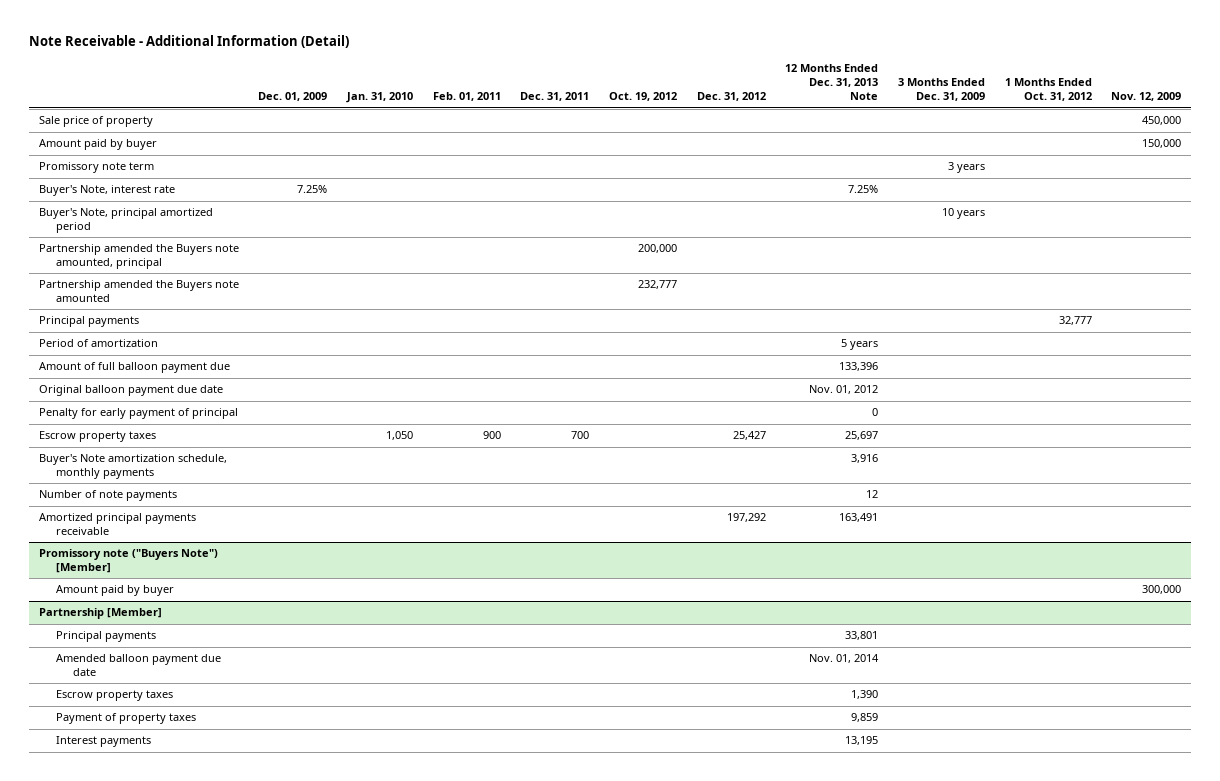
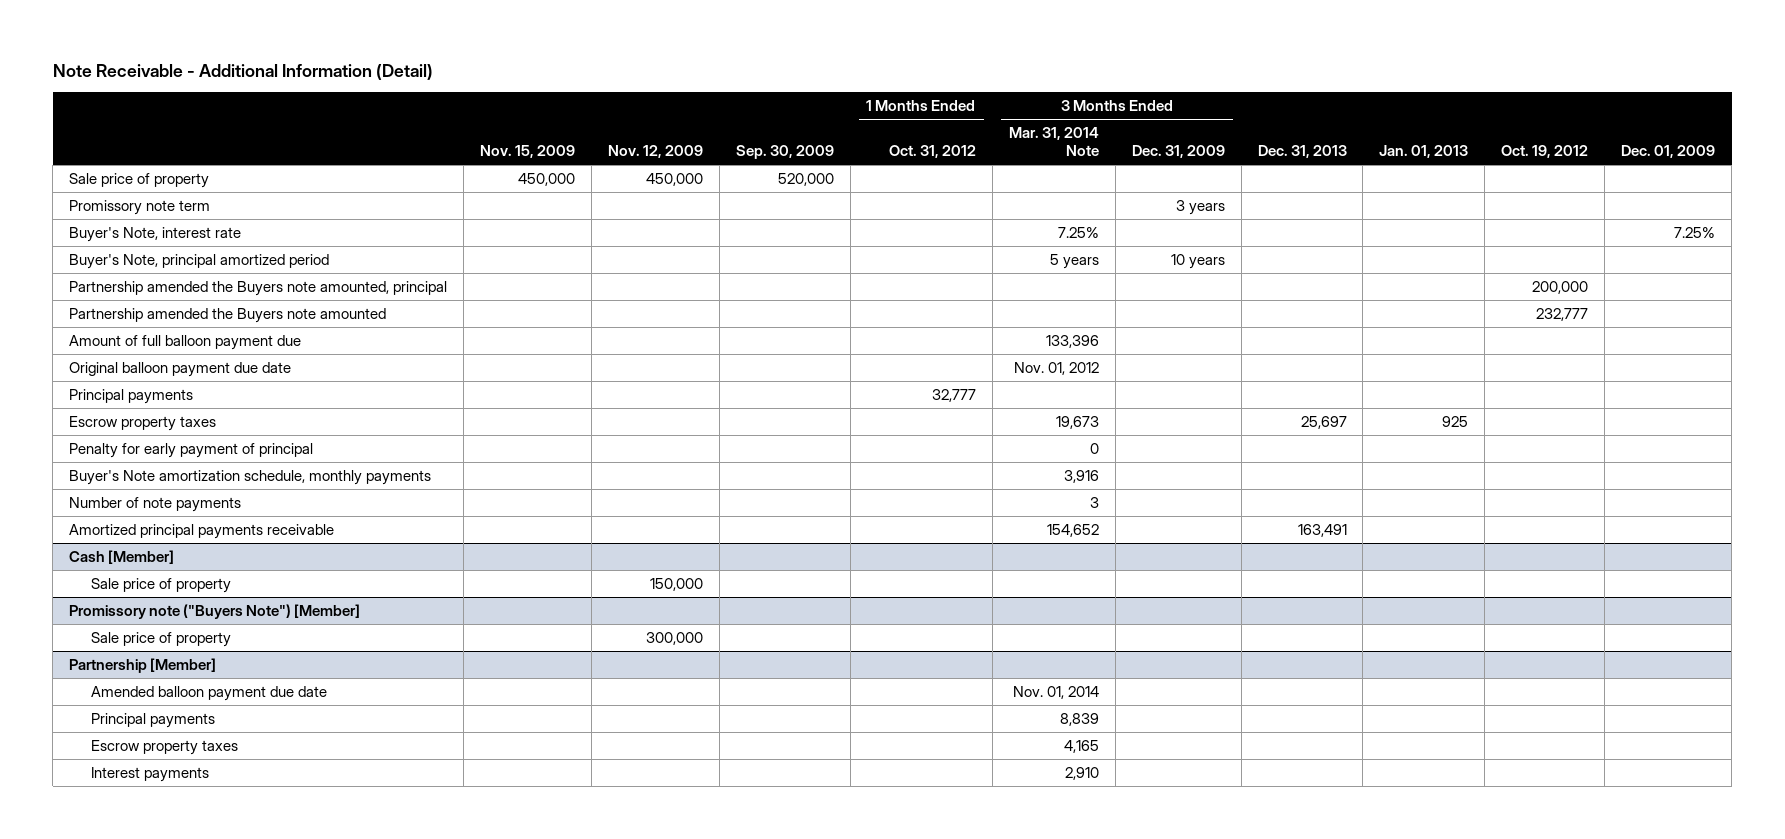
- | Dec. 01, 2009 | Jan. 31, 2010 | Feb. 01, 2011 | Dec. 31, 2011 | Oct. 19, 2012 | Dec. 31, 2012 | 12 Months Ended Dec. 31, 2013 Note | 3 Months Ended Dec. 31, 2009 | 1 Months Ended Oct. 31, 2012 | Nov. 12, 2009
+ | Nov. 15, 2009 | Nov. 12, 2009 | Sep. 30, 2009 | 1 Months Ended Oct. 31, 2012 | 3 Months Ended Mar. 31, 2014 Note | 3 Months Ended Dec. 31, 2009 | Dec. 31, 2013 | Jan. 01, 2013 | Oct. 19, 2012 | Dec. 01, 2009
- Amount paid by buyer | | | | | | | | | | 150,000
- Period of amortization | | | | | | | 5 years | | |
moved down: Principal payments | | | | 32,777 | | | | | |
moved down: Penalty for early payment of principal | | | | | 0 | | | | |
+ Cash [Member]
+ Sale price of property | | 150,000 | | | | | | | |
@ Promissory note ("Buyers Note") [Member]
- Amount paid by buyer | | | | | | | | | | 300,000
+ Sale price of property | | 300,000 | | | | | | | |
@ Partnership [Member]
moved down: Principal payments | | | | | 8,839 | | | | |
- Payment of property taxes | | | | | | | 9,859 | | |

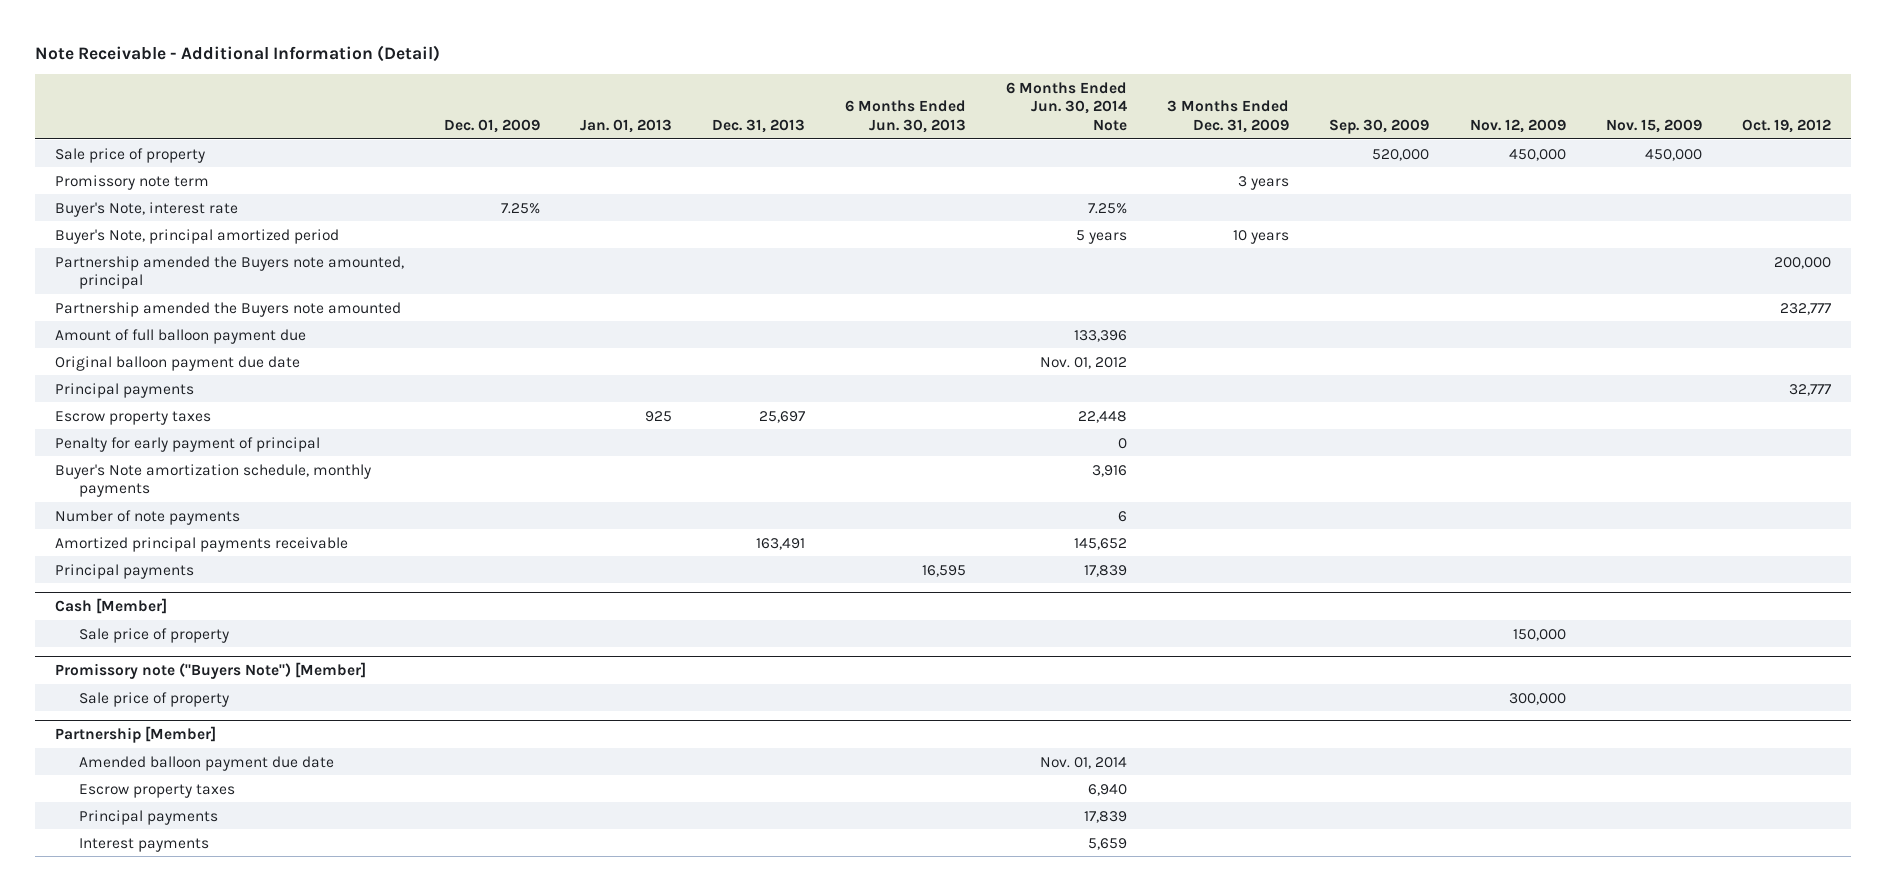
- | Nov. 15, 2009 | Nov. 12, 2009 | Sep. 30, 2009 | 1 Months Ended Oct. 31, 2012 | 3 Months Ended Mar. 31, 2014 Note | 3 Months Ended Dec. 31, 2009 | Dec. 31, 2013 | Jan. 01, 2013 | Oct. 19, 2012 | Dec. 01, 2009
+ | Dec. 01, 2009 | Jan. 01, 2013 | Dec. 31, 2013 | 6 Months Ended Jun. 30, 2013 | 6 Months Ended Jun. 30, 2014 Note | 3 Months Ended Dec. 31, 2009 | Sep. 30, 2009 | Nov. 12, 2009 | Nov. 15, 2009 | Oct. 19, 2012
+ Principal payments | | | | | | | | | | 32,777
moved down: Principal payments | | | | 16,595 | 17,839 | | | | |
@ Partnership [Member]
moved down: Principal payments | | | | | 17,839 | | | | |

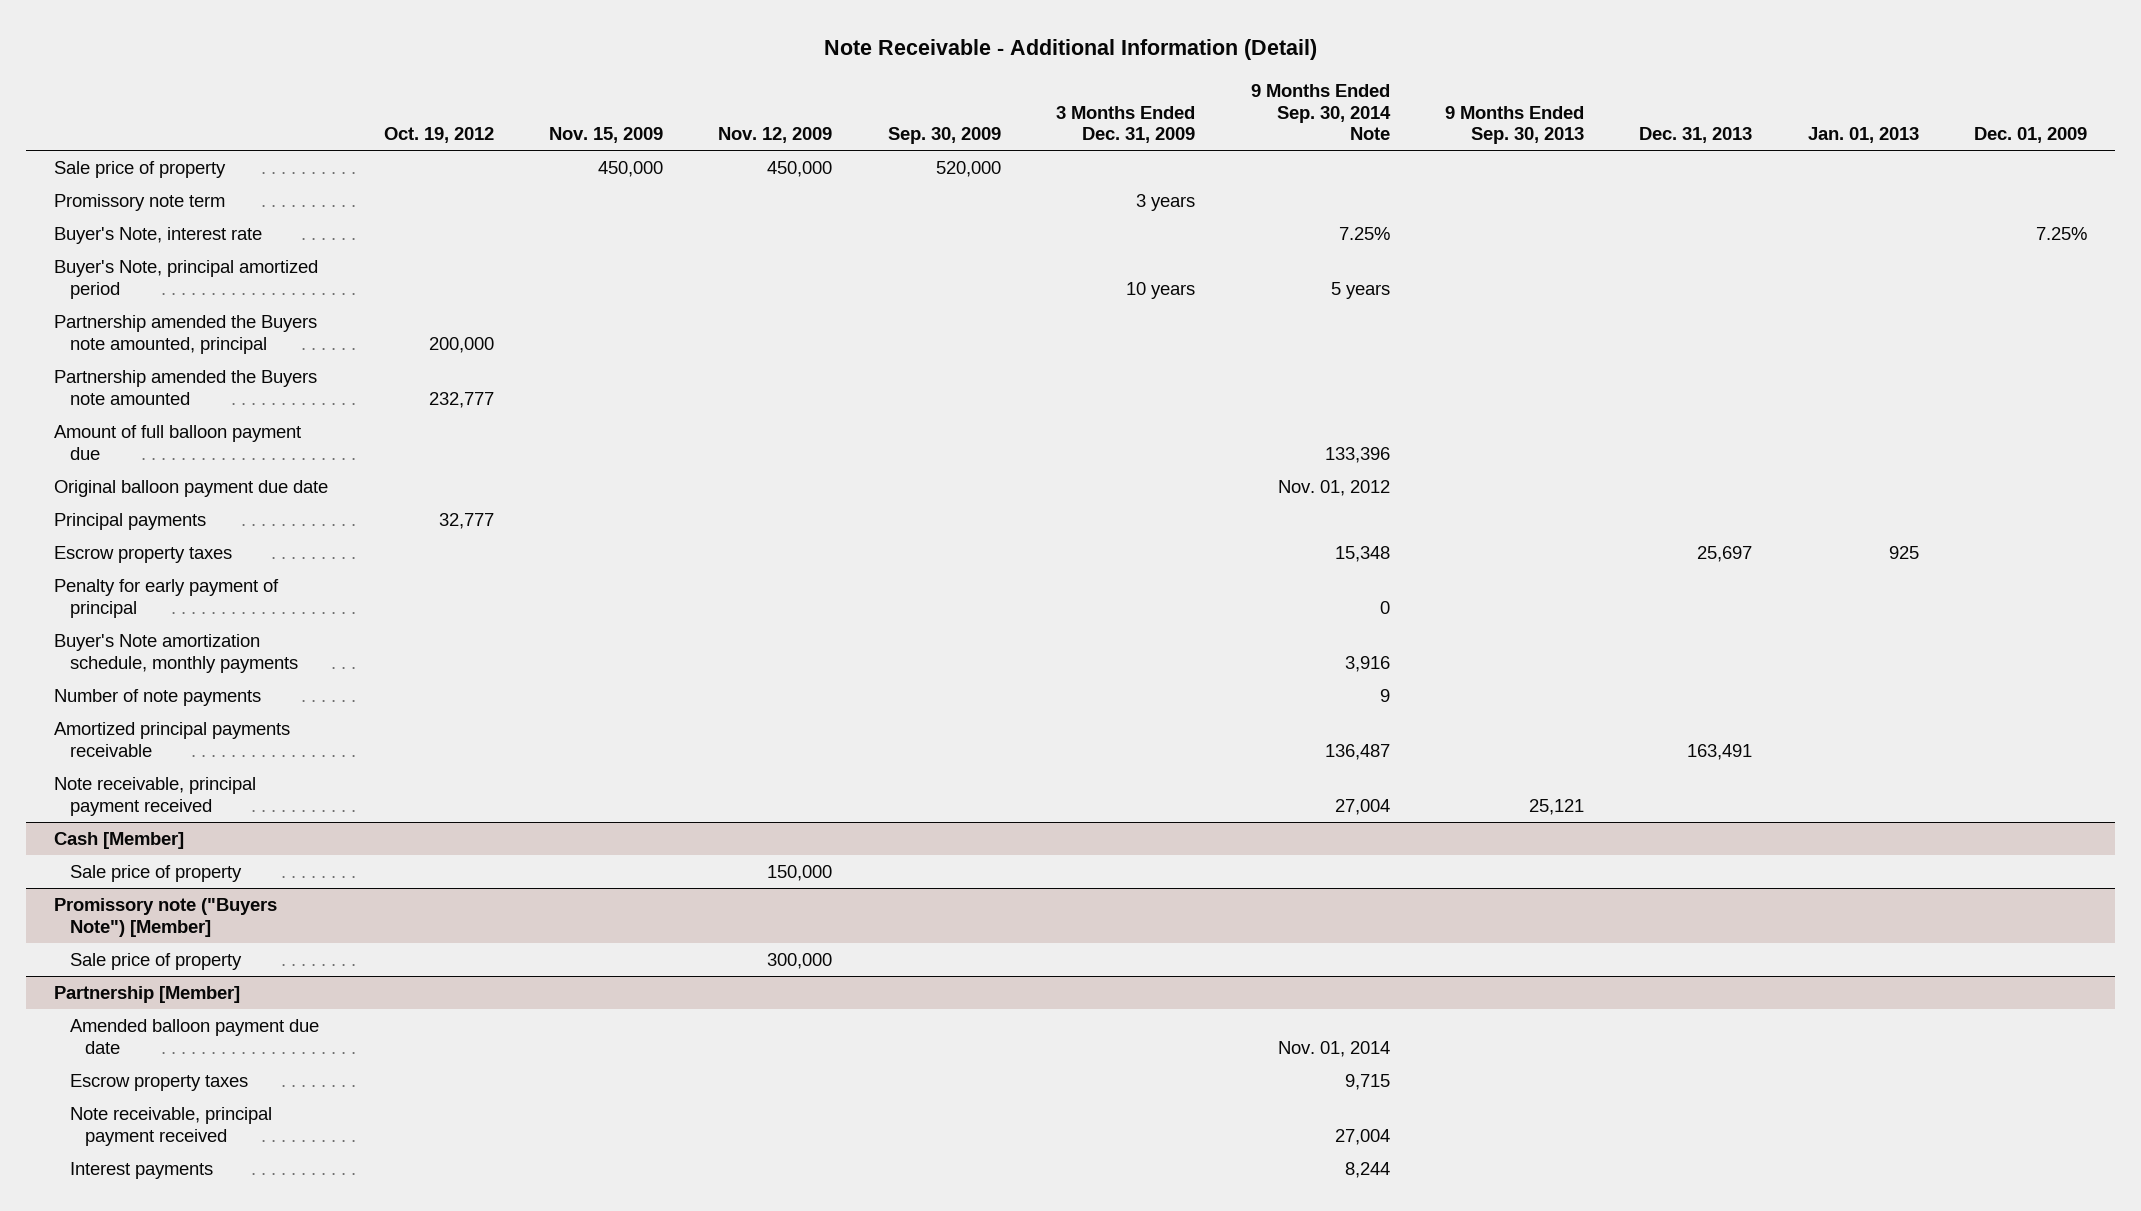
- | Dec. 01, 2009 | Jan. 01, 2013 | Dec. 31, 2013 | 6 Months Ended Jun. 30, 2013 | 6 Months Ended Jun. 30, 2014 Note | 3 Months Ended Dec. 31, 2009 | Sep. 30, 2009 | Nov. 12, 2009 | Nov. 15, 2009 | Oct. 19, 2012
+ | Oct. 19, 2012 | Nov. 15, 2009 | Nov. 12, 2009 | Sep. 30, 2009 | 3 Months Ended Dec. 31, 2009 | 9 Months Ended Sep. 30, 2014 Note | 9 Months Ended Sep. 30, 2013 | Dec. 31, 2013 | Jan. 01, 2013 | Dec. 01, 2009
- Principal payments | | | | 16,595 | 17,839 | | | | |
+ Note receivable, principal payment received | | | | | | 27,004 | 25,121 | | |
@ Partnership [Member]
- Principal payments | | | | | 17,839 | | | | |
+ Note receivable, principal payment received | | | | | | 27,004 | | | |

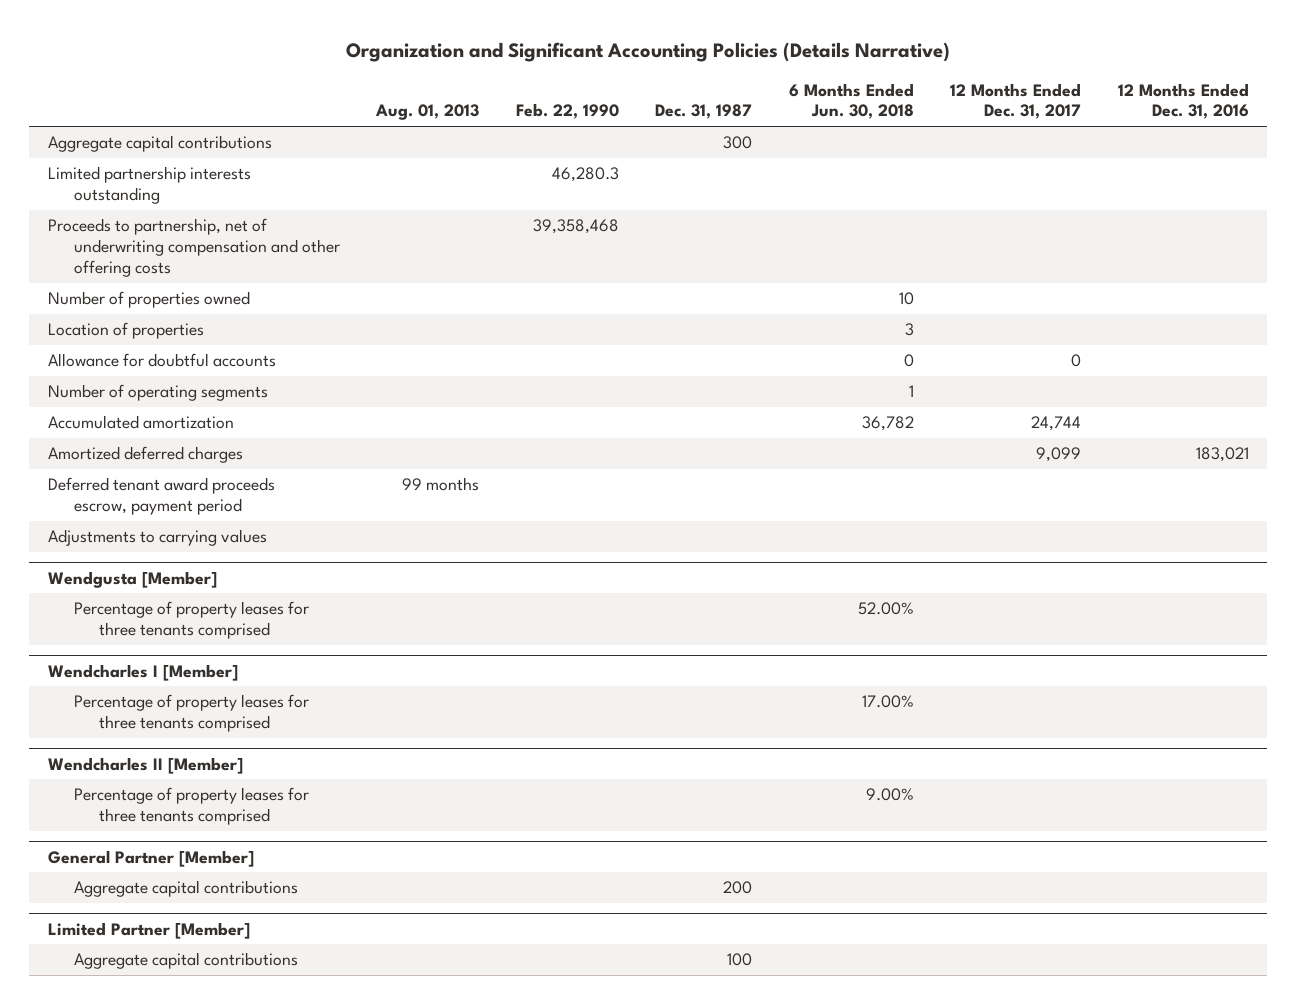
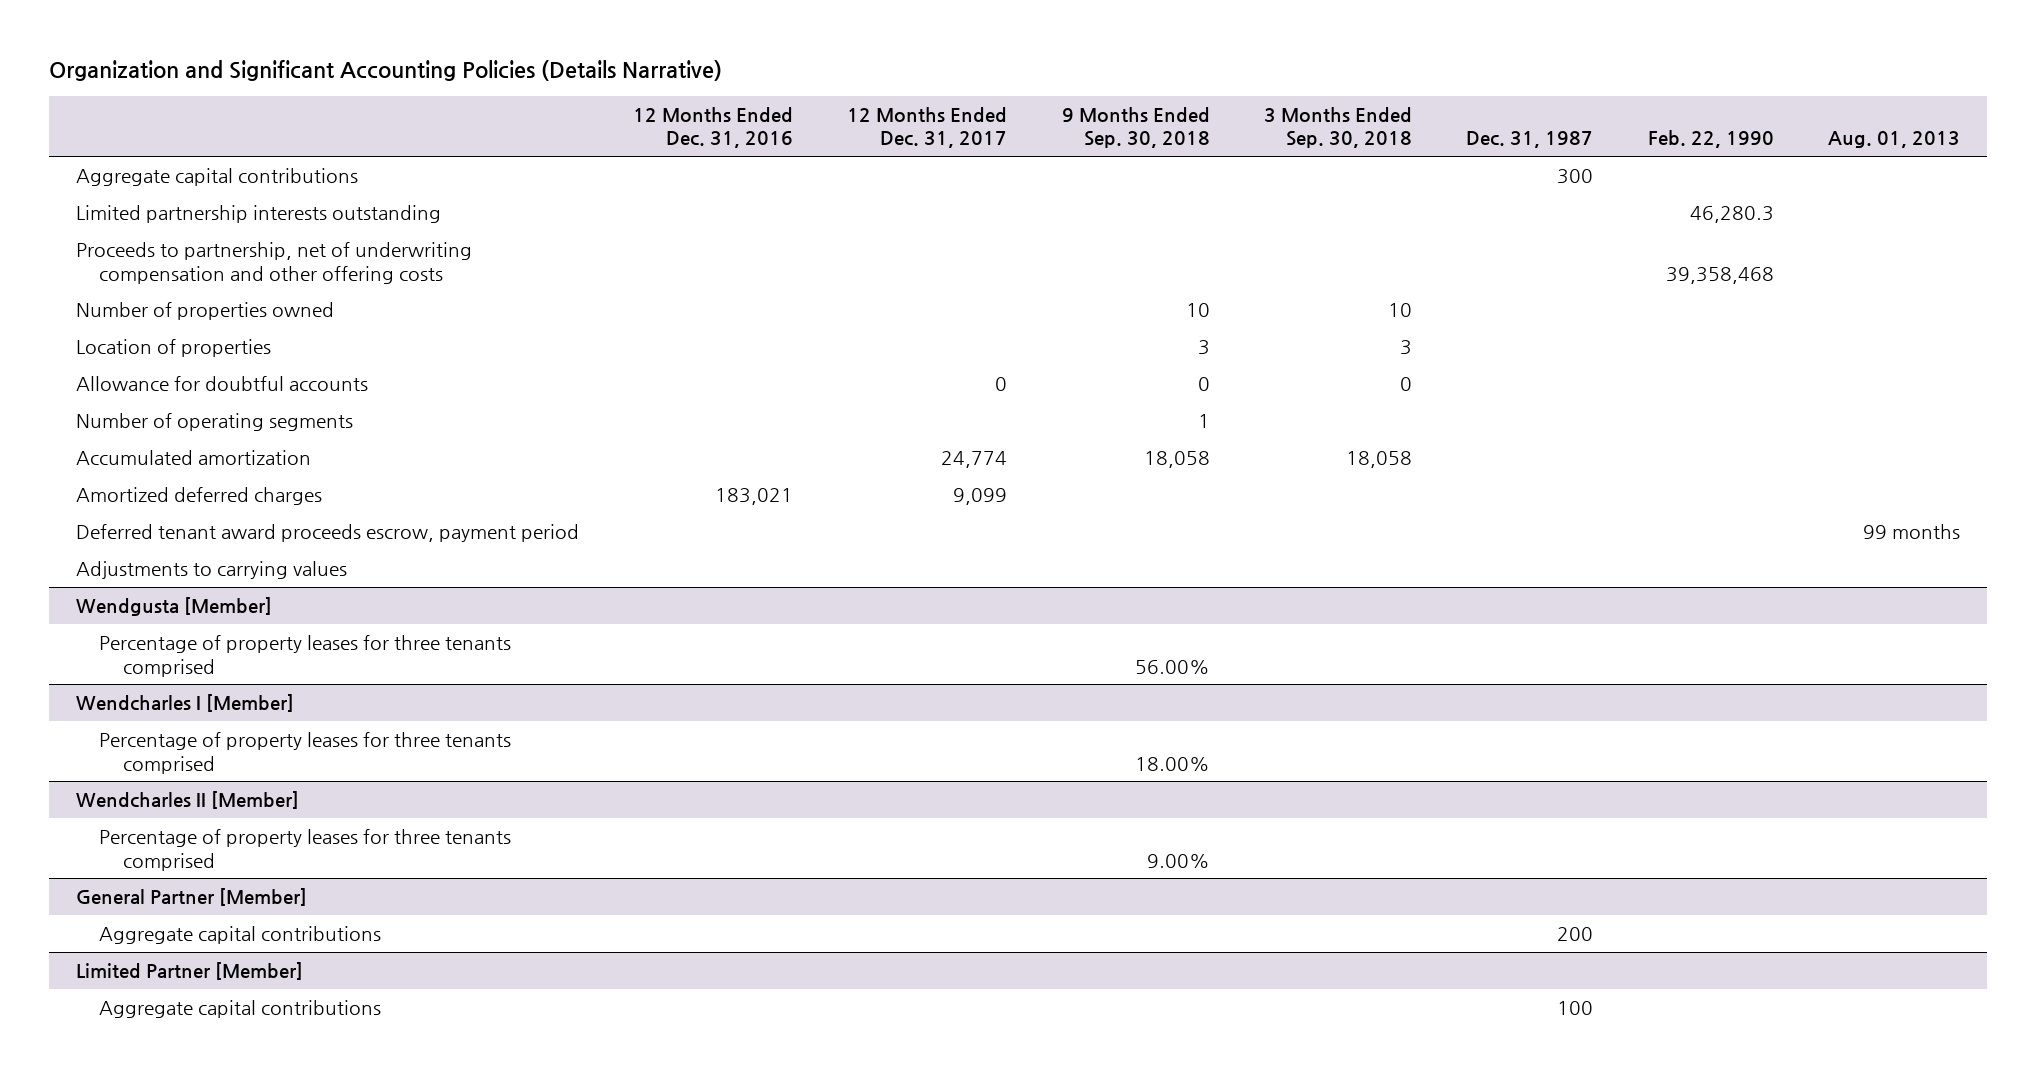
- | Aug. 01, 2013 | Feb. 22, 1990 | Dec. 31, 1987 | 6 Months Ended Jun. 30, 2018 | 12 Months Ended Dec. 31, 2017 | 12 Months Ended Dec. 31, 2016
+ | 12 Months Ended Dec. 31, 2016 | 12 Months Ended Dec. 31, 2017 | 9 Months Ended Sep. 30, 2018 | 3 Months Ended Sep. 30, 2018 | Dec. 31, 1987 | Feb. 22, 1990 | Aug. 01, 2013
- Accumulated amortization | | | | 36,782 | 24,744 |
+ Accumulated amortization | | 24,774 | 18,058 | 18,058 | | |

